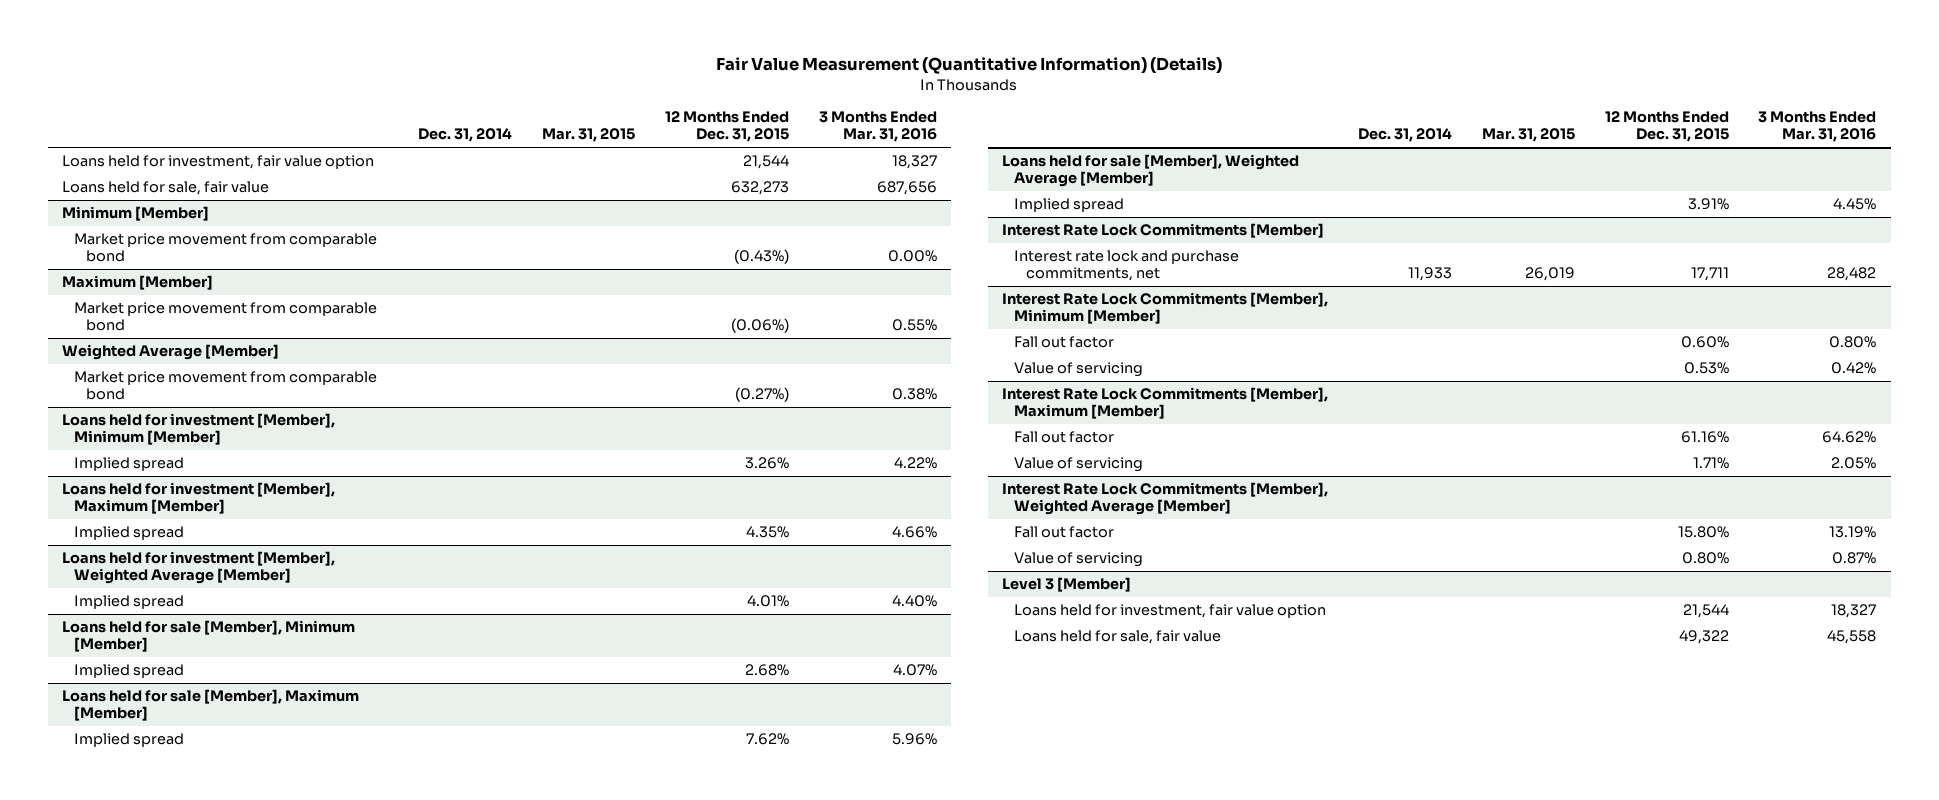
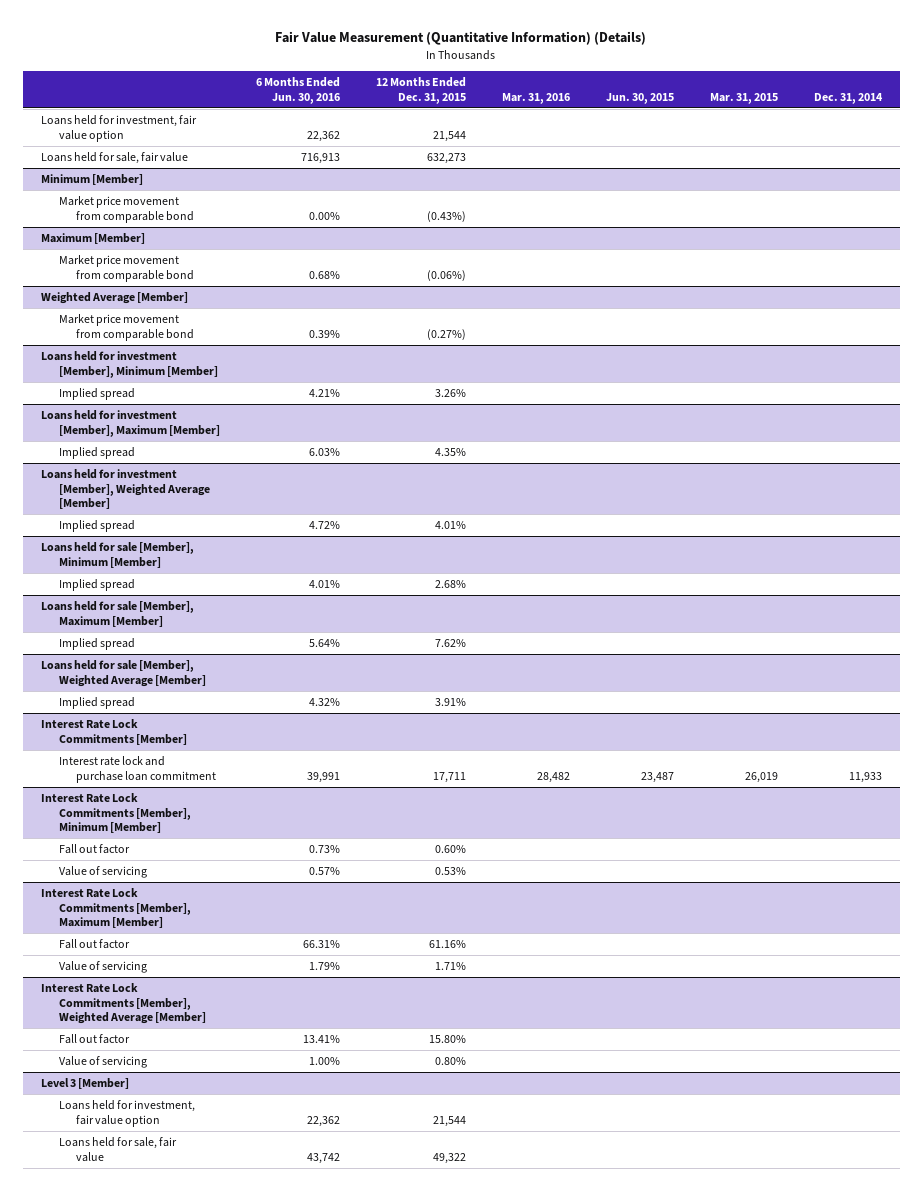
- | Dec. 31, 2014 | Mar. 31, 2015 | 12 Months Ended Dec. 31, 2015 | 3 Months Ended Mar. 31, 2016
+ | 6 Months Ended Jun. 30, 2016 | 12 Months Ended Dec. 31, 2015 | Mar. 31, 2016 | Jun. 30, 2015 | Mar. 31, 2015 | Dec. 31, 2014
@ Interest Rate Lock Commitments [Member]
- Interest rate lock and purchase commitments, net | 11,933 | 26,019 | 17,711 | 28,482
+ Interest rate lock and purchase loan commitment | 39,991 | 17,711 | 28,482 | 23,487 | 26,019 | 11,933

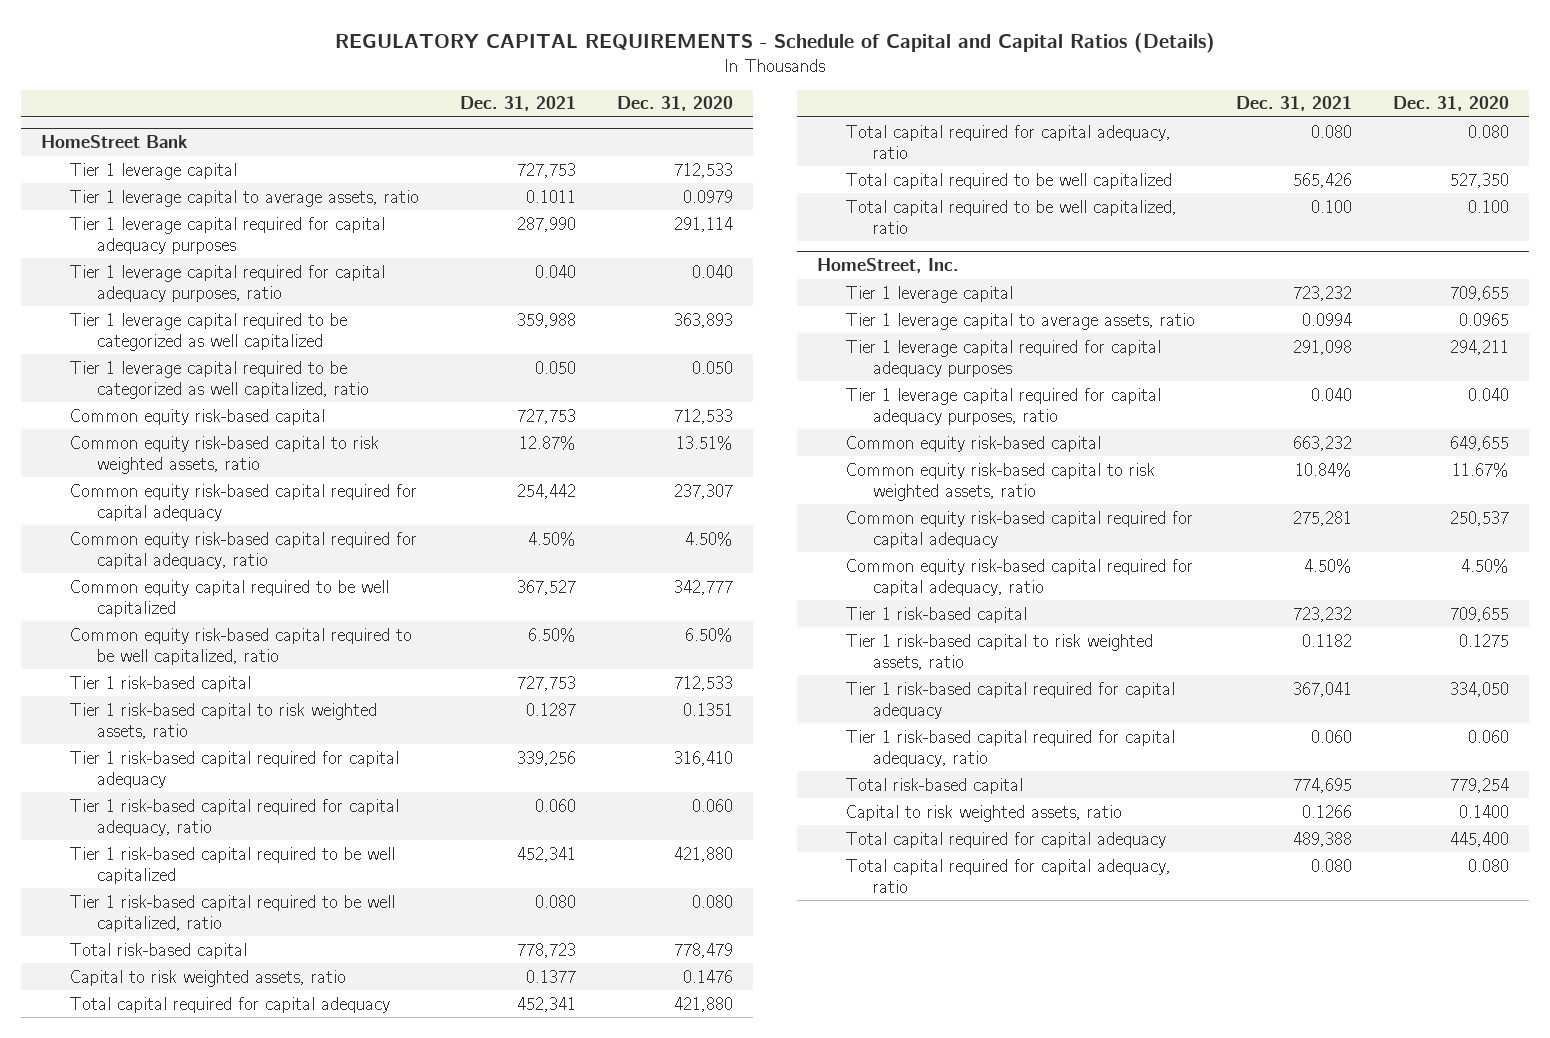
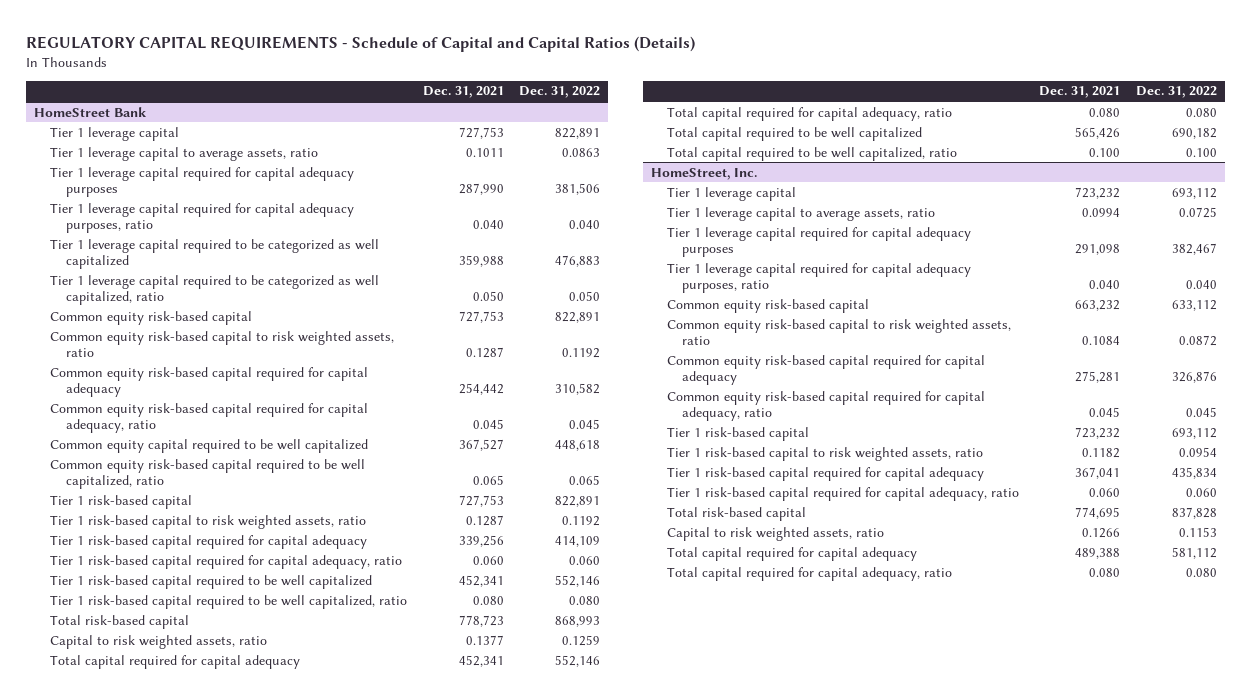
- | Dec. 31, 2021 | Dec. 31, 2020
+ | Dec. 31, 2021 | Dec. 31, 2022
@ HomeStreet Bank
- Common equity risk-based capital to risk weighted assets, ratio | 12.87% | 13.51%
+ Common equity risk-based capital to risk weighted assets, ratio | 0.1287 | 0.1192
- Common equity risk-based capital required for capital adequacy, ratio | 4.50% | 4.50%
+ Common equity risk-based capital required for capital adequacy, ratio | 0.045 | 0.045
- Common equity risk-based capital required to be well capitalized, ratio | 6.50% | 6.50%
+ Common equity risk-based capital required to be well capitalized, ratio | 0.065 | 0.065
@ HomeStreet, Inc.
- Common equity risk-based capital to risk weighted assets, ratio | 10.84% | 11.67%
+ Common equity risk-based capital to risk weighted assets, ratio | 0.1084 | 0.0872
- Common equity risk-based capital required for capital adequacy, ratio | 4.50% | 4.50%
+ Common equity risk-based capital required for capital adequacy, ratio | 0.045 | 0.045

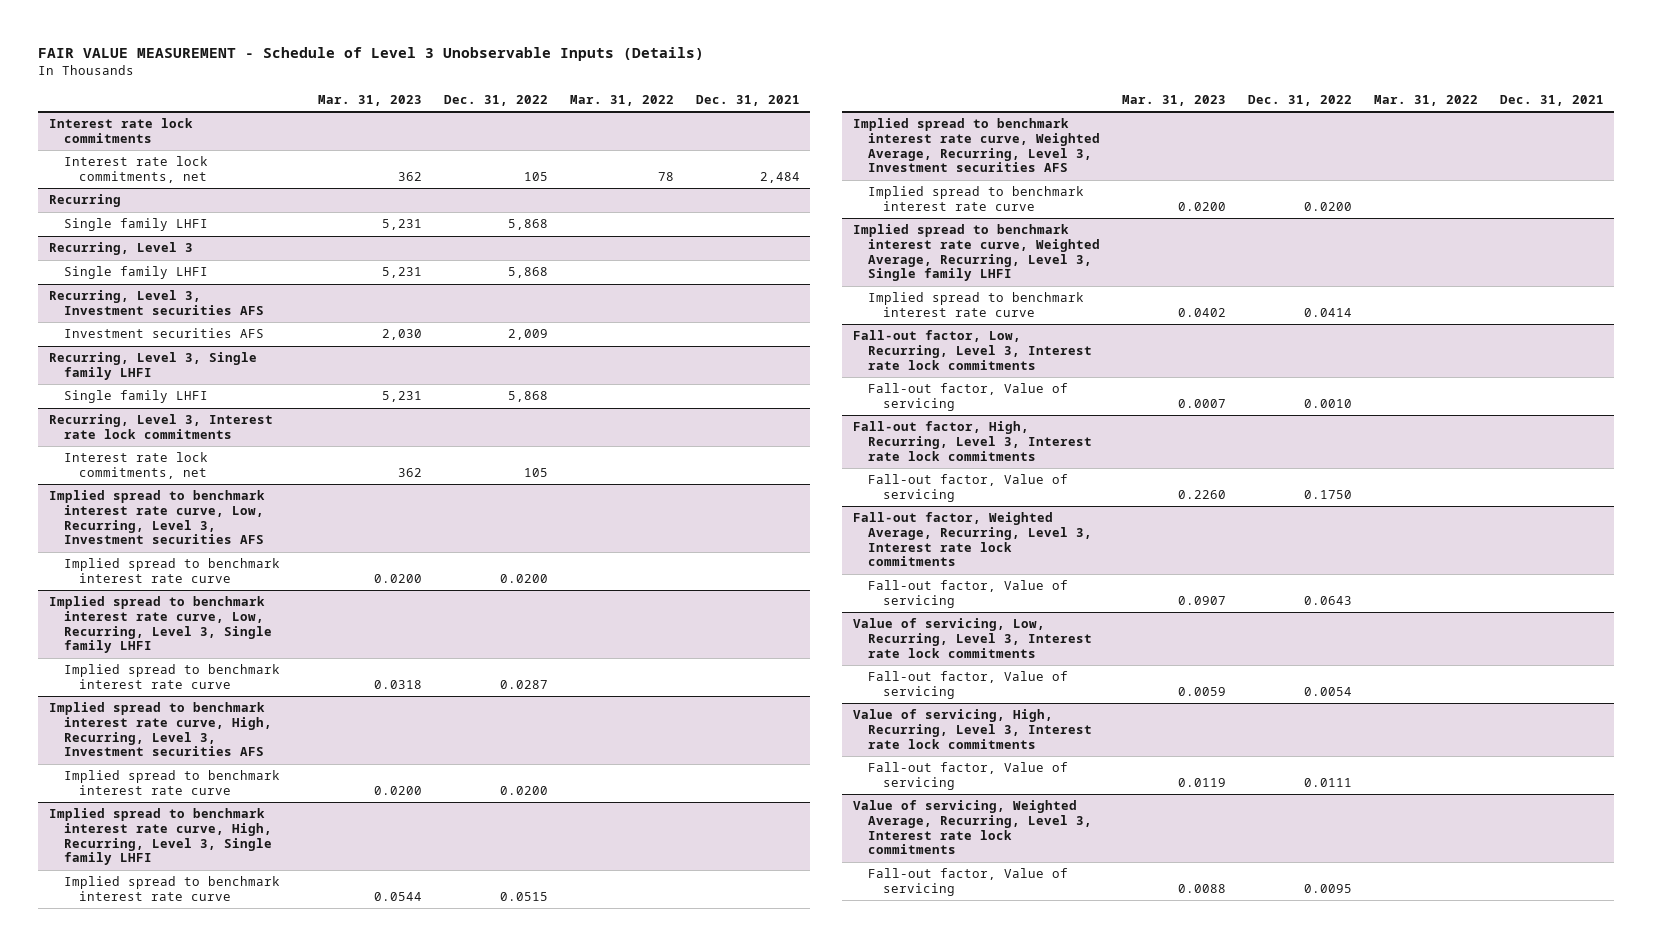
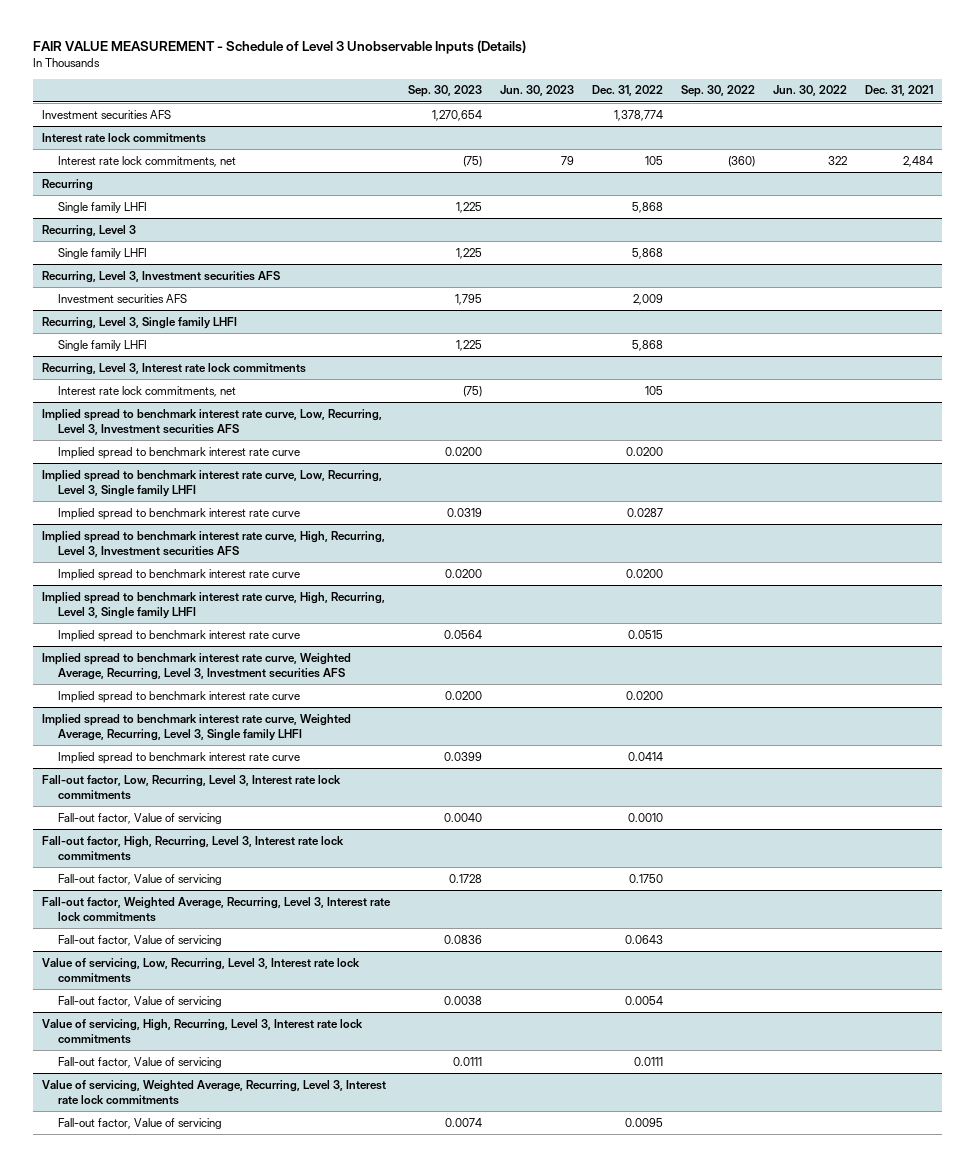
- | Mar. 31, 2023 | Dec. 31, 2022 | Mar. 31, 2022 | Dec. 31, 2021
+ | Sep. 30, 2023 | Jun. 30, 2023 | Dec. 31, 2022 | Sep. 30, 2022 | Jun. 30, 2022 | Dec. 31, 2021
+ Investment securities AFS | 1,270,654 | | 1,378,774 | | |

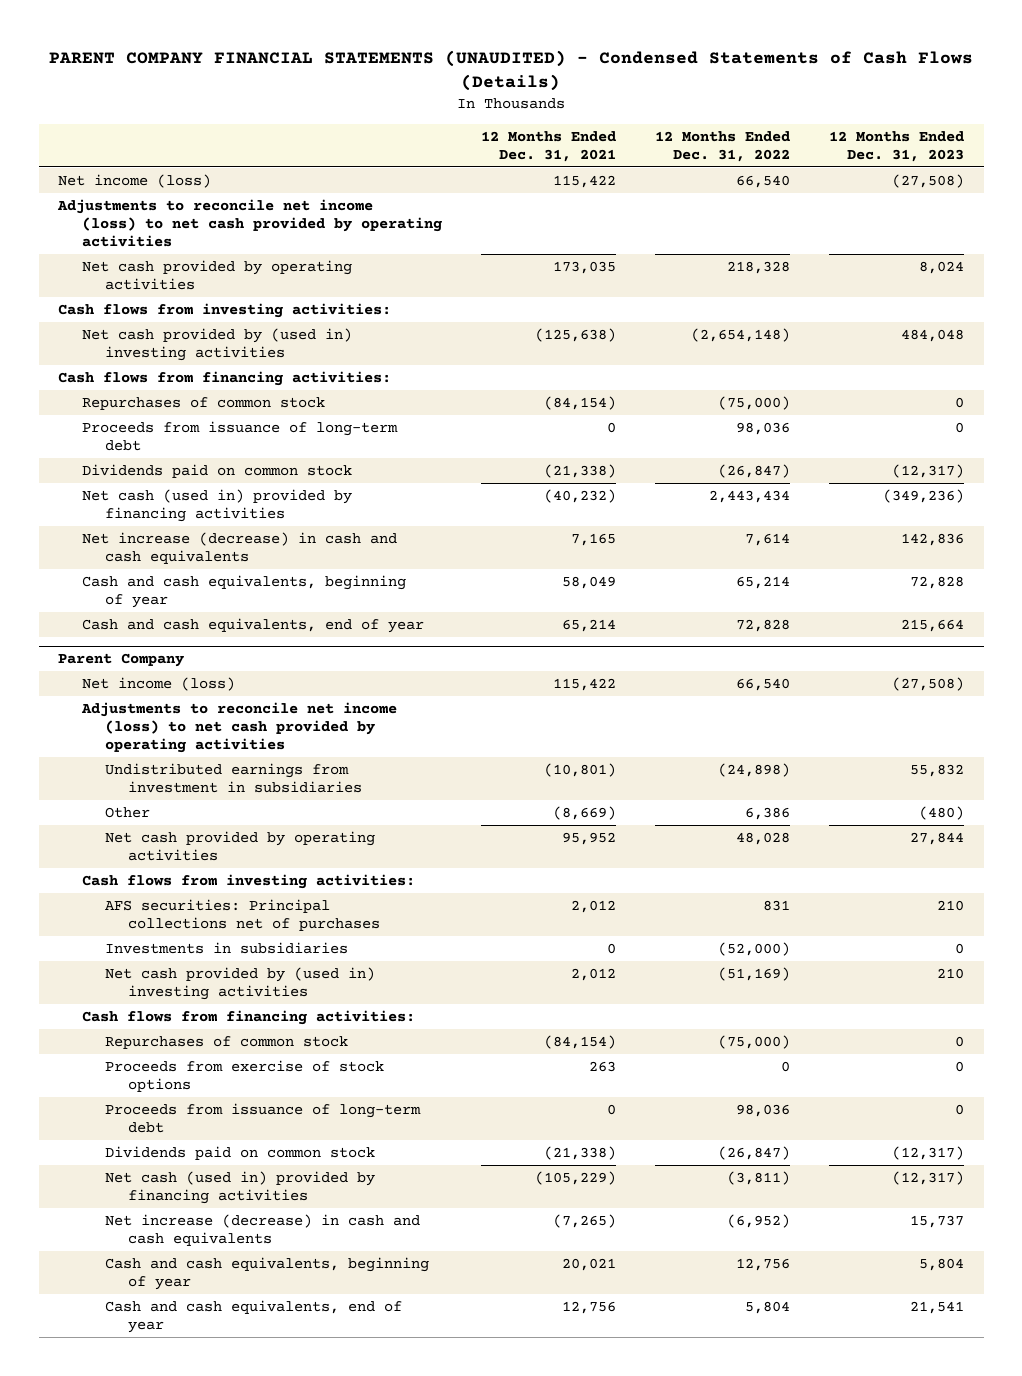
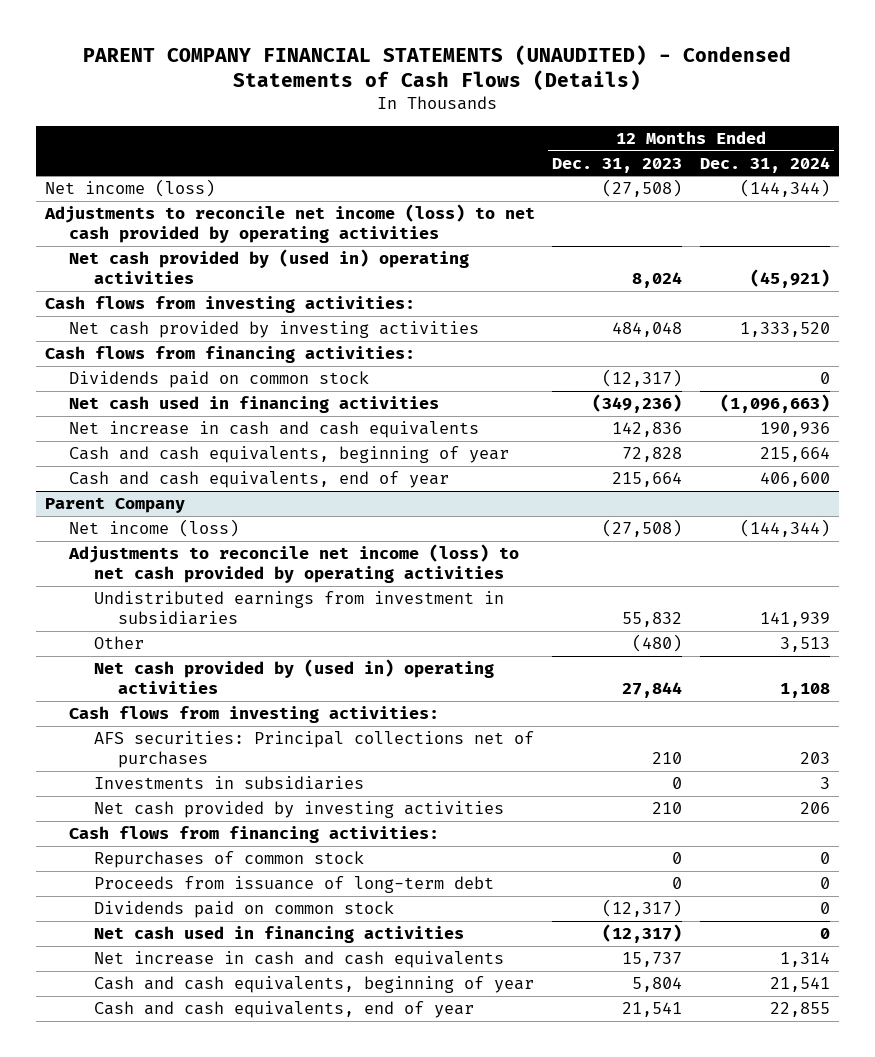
- | 12 Months Ended Dec. 31, 2021 | 12 Months Ended Dec. 31, 2022 | 12 Months Ended Dec. 31, 2023
+ | 12 Months Ended Dec. 31, 2023 | 12 Months Ended Dec. 31, 2024
- Net cash provided by operating activities | 173,035 | 218,328 | 8,024
+ Net cash provided by (used in) operating activities | 8,024 | (45,921)
- Net cash provided by (used in) investing activities | (125,638) | (2,654,148) | 484,048
+ Net cash provided by investing activities | 484,048 | 1,333,520
- Repurchases of common stock | (84,154) | (75,000) | 0
- Proceeds from issuance of long-term debt | 0 | 98,036 | 0
- Net cash (used in) provided by financing activities | (40,232) | 2,443,434 | (349,236)
- Net increase (decrease) in cash and cash equivalents | 7,165 | 7,614 | 142,836
+ Net cash used in financing activities | (349,236) | (1,096,663)
+ Net increase in cash and cash equivalents | 142,836 | 190,936
@ Parent Company
- Net cash provided by operating activities | 95,952 | 48,028 | 27,844
+ Net cash provided by (used in) operating activities | 27,844 | 1,108
- Net cash provided by (used in) investing activities | 2,012 | (51,169) | 210
+ Net cash provided by investing activities | 210 | 206
- Proceeds from exercise of stock options | 263 | 0 | 0
- Net cash (used in) provided by financing activities | (105,229) | (3,811) | (12,317)
- Net increase (decrease) in cash and cash equivalents | (7,265) | (6,952) | 15,737
+ Net cash used in financing activities | (12,317) | 0
+ Net increase in cash and cash equivalents | 15,737 | 1,314

